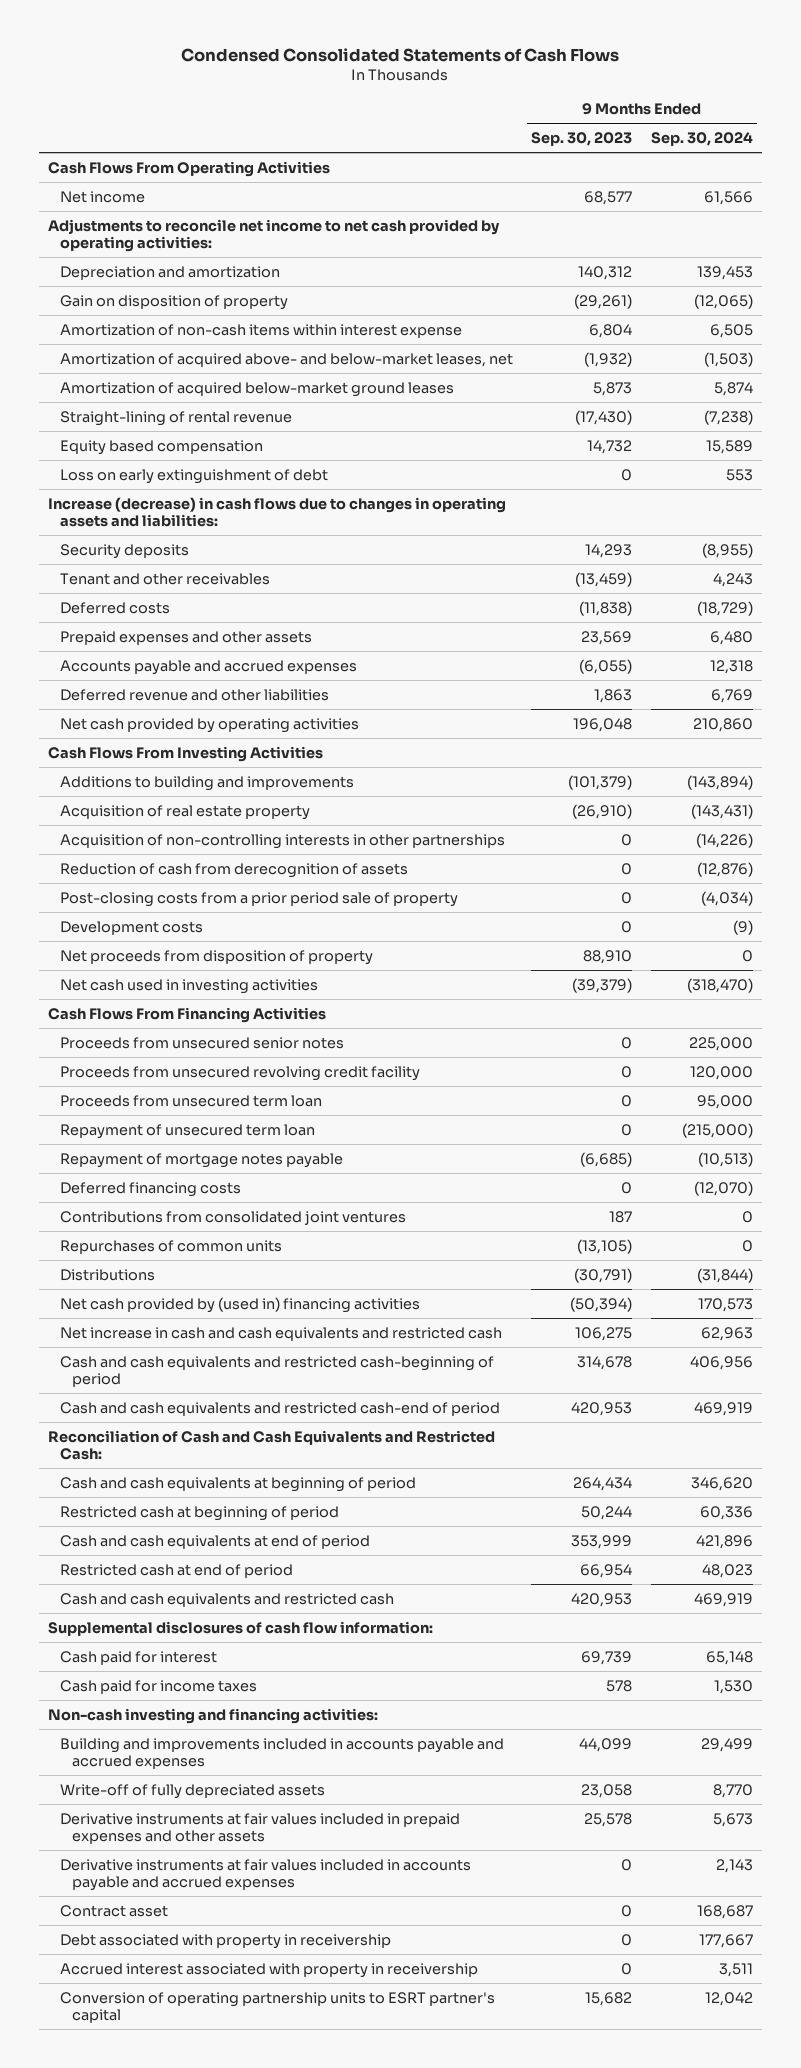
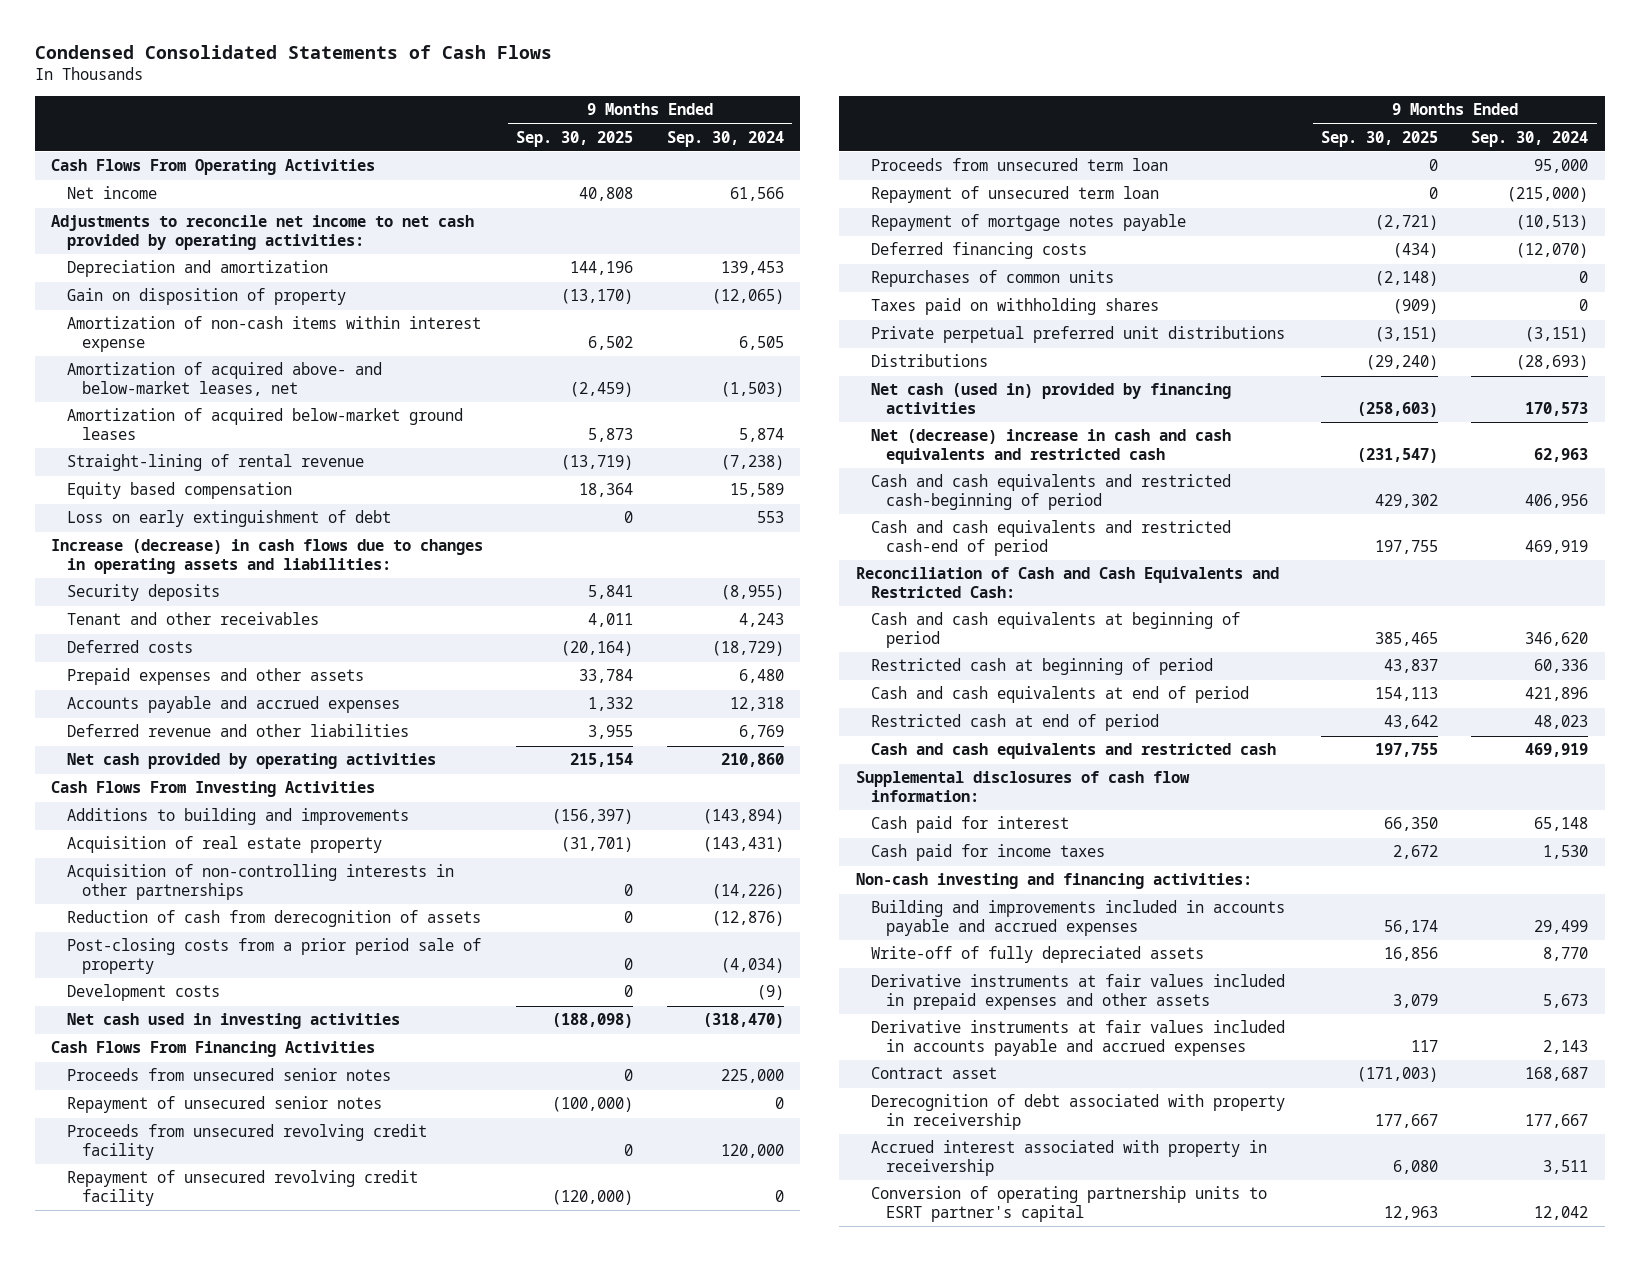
- | 9 Months Ended Sep. 30, 2023 | 9 Months Ended Sep. 30, 2024
+ | 9 Months Ended Sep. 30, 2025 | 9 Months Ended Sep. 30, 2024
- Net proceeds from disposition of property | 88,910 | 0
+ Repayment of unsecured senior notes | (100,000) | 0
+ Repayment of unsecured revolving credit facility | (120,000) | 0
- Contributions from consolidated joint ventures | 187 | 0
- Distributions | (30,791) | (31,844)
- Net cash provided by (used in) financing activities | (50,394) | 170,573
- Net increase in cash and cash equivalents and restricted cash | 106,275 | 62,963
+ Taxes paid on withholding shares | (909) | 0
+ Private perpetual preferred unit distributions | (3,151) | (3,151)
+ Distributions | (29,240) | (28,693)
+ Net cash (used in) provided by financing activities | (258,603) | 170,573
+ Net (decrease) increase in cash and cash equivalents and restricted cash | (231,547) | 62,963
- Debt associated with property in receivership | 0 | 177,667
+ Derecognition of debt associated with property in receivership | 177,667 | 177,667

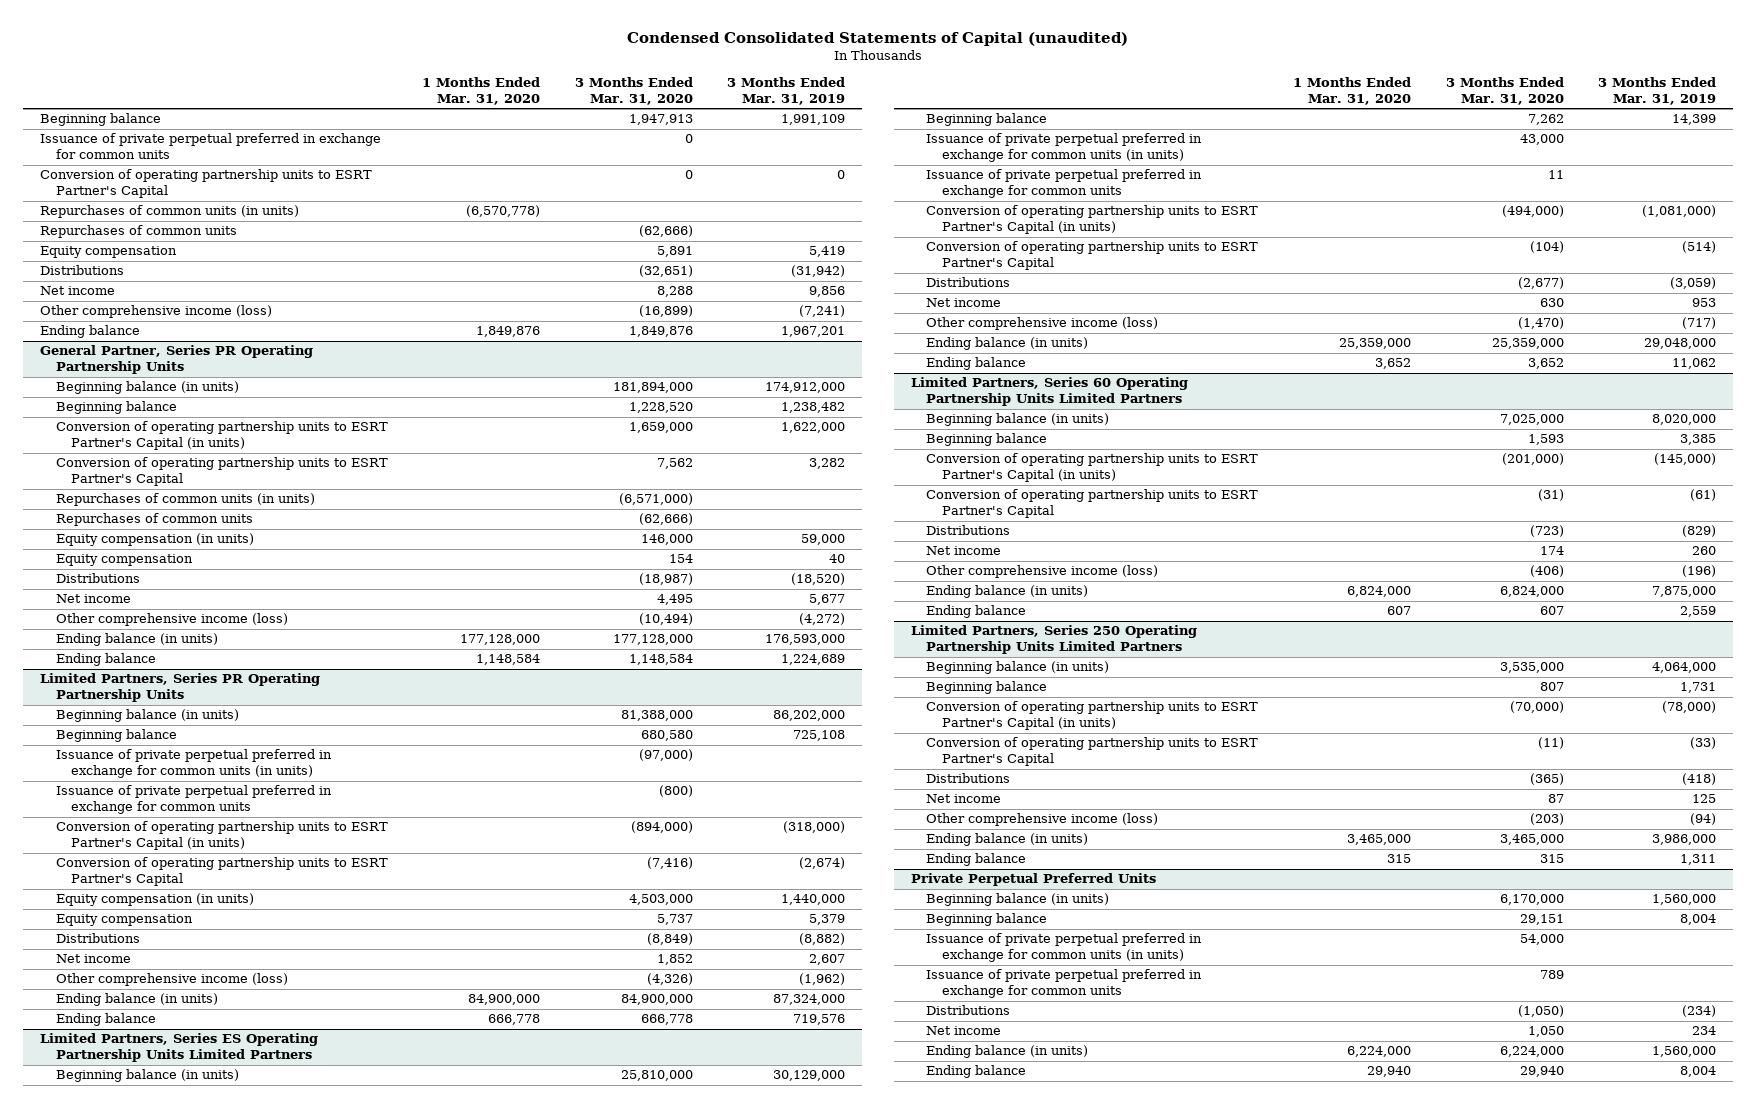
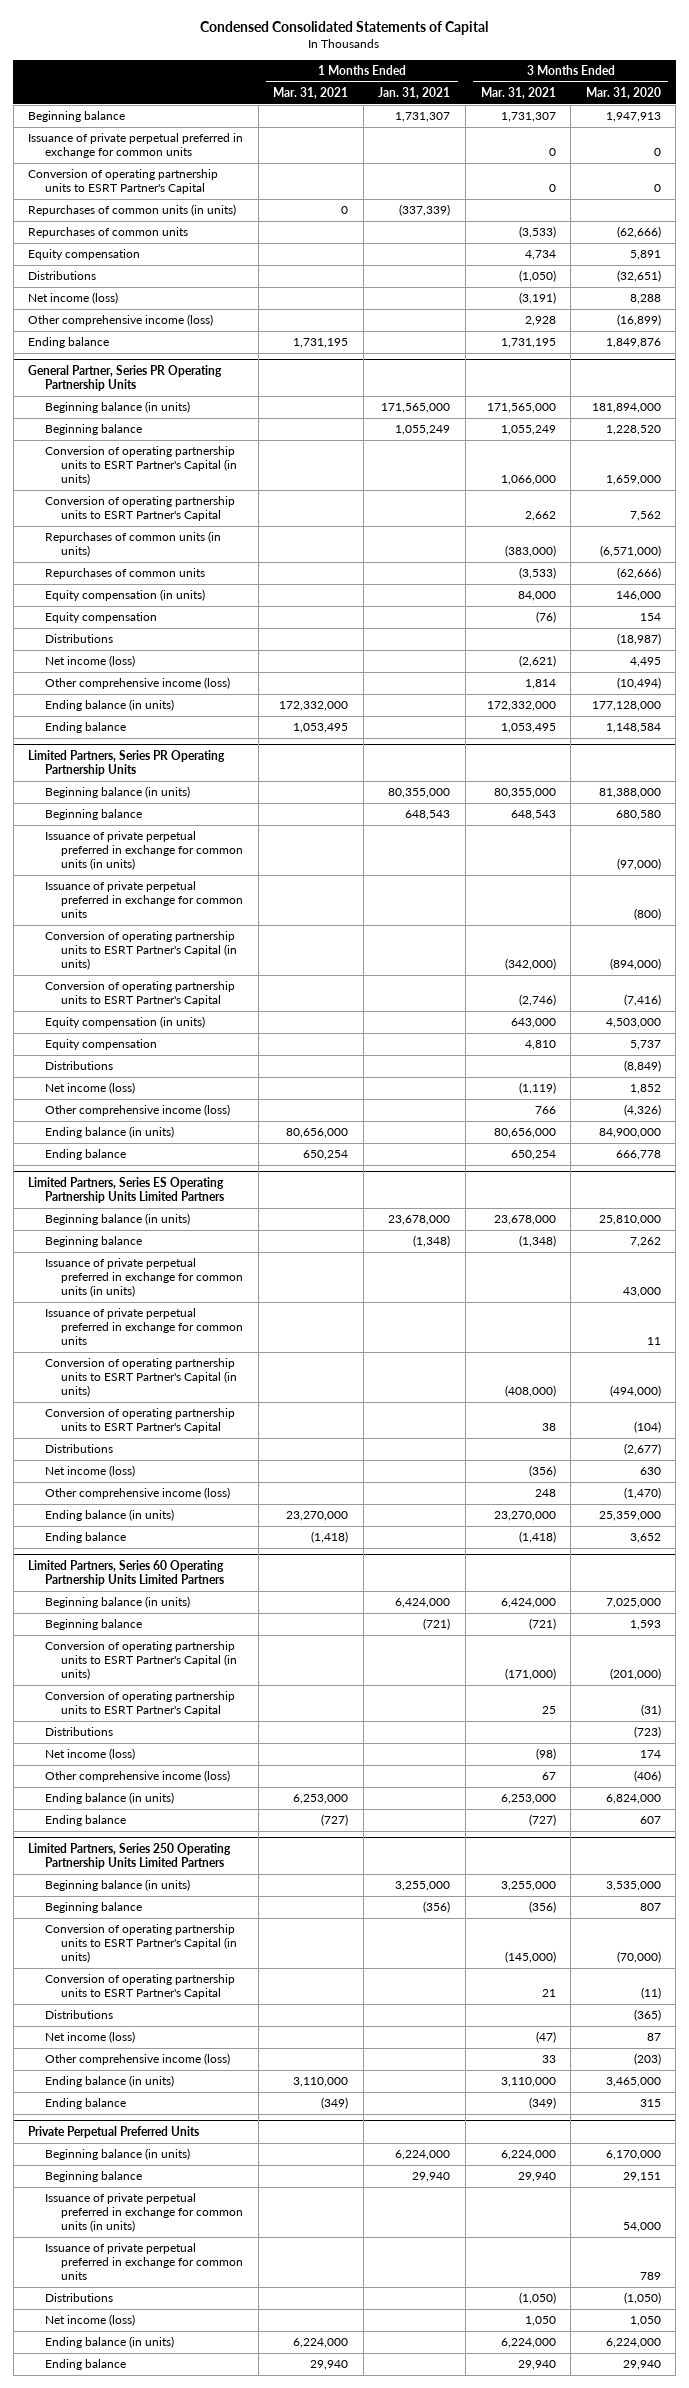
- Condensed Consolidated Statements of Capital (unaudited)
+ Condensed Consolidated Statements of Capital
- | 1 Months Ended Mar. 31, 2020 | 3 Months Ended Mar. 31, 2020 | 3 Months Ended Mar. 31, 2019
+ | 1 Months Ended Mar. 31, 2021 | 1 Months Ended Jan. 31, 2021 | 3 Months Ended Mar. 31, 2021 | 3 Months Ended Mar. 31, 2020
- Net income | | 8,288 | 9,856
+ Net income (loss) | | | (3,191) | 8,288
@ General Partner, Series PR Operating Partnership Units
- Net income | | 4,495 | 5,677
+ Net income (loss) | | | (2,621) | 4,495
@ Limited Partners, Series PR Operating Partnership Units
- Net income | | 1,852 | 2,607
+ Net income (loss) | | | (1,119) | 1,852
@ Limited Partners, Series ES Operating Partnership Units Limited Partners
- Net income | | 630 | 953
+ Net income (loss) | | | (356) | 630
@ Limited Partners, Series 60 Operating Partnership Units Limited Partners
- Net income | | 174 | 260
+ Net income (loss) | | | (98) | 174
@ Limited Partners, Series 250 Operating Partnership Units Limited Partners
- Net income | | 87 | 125
+ Net income (loss) | | | (47) | 87
@ Private Perpetual Preferred Units
- Net income | | 1,050 | 234
+ Net income (loss) | | | 1,050 | 1,050

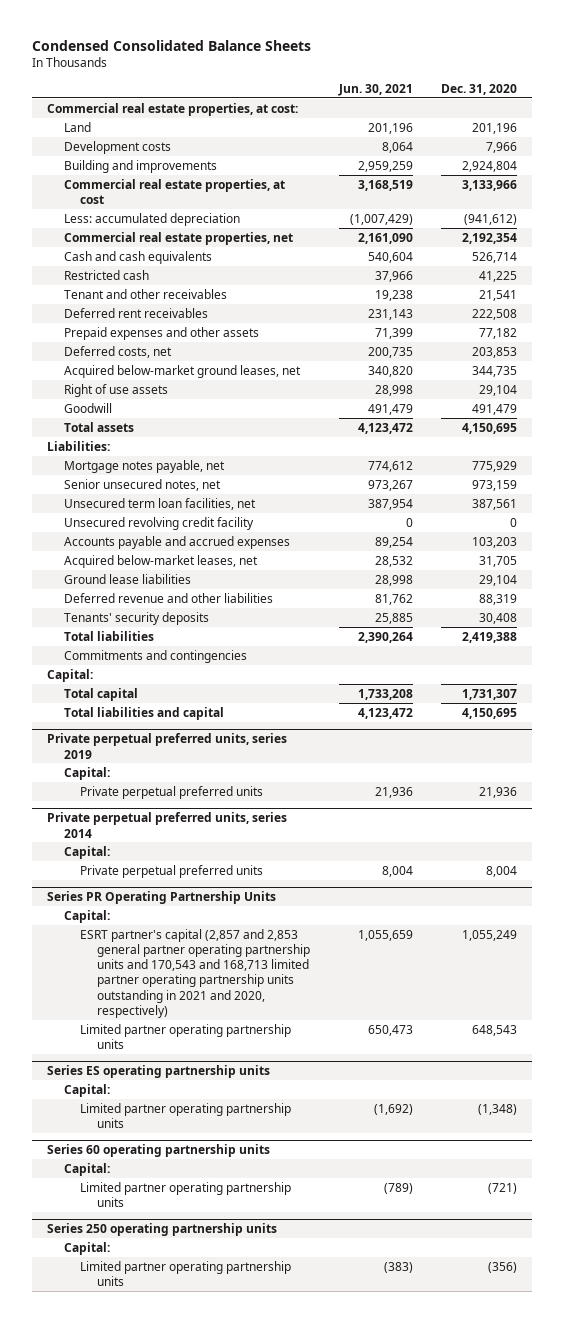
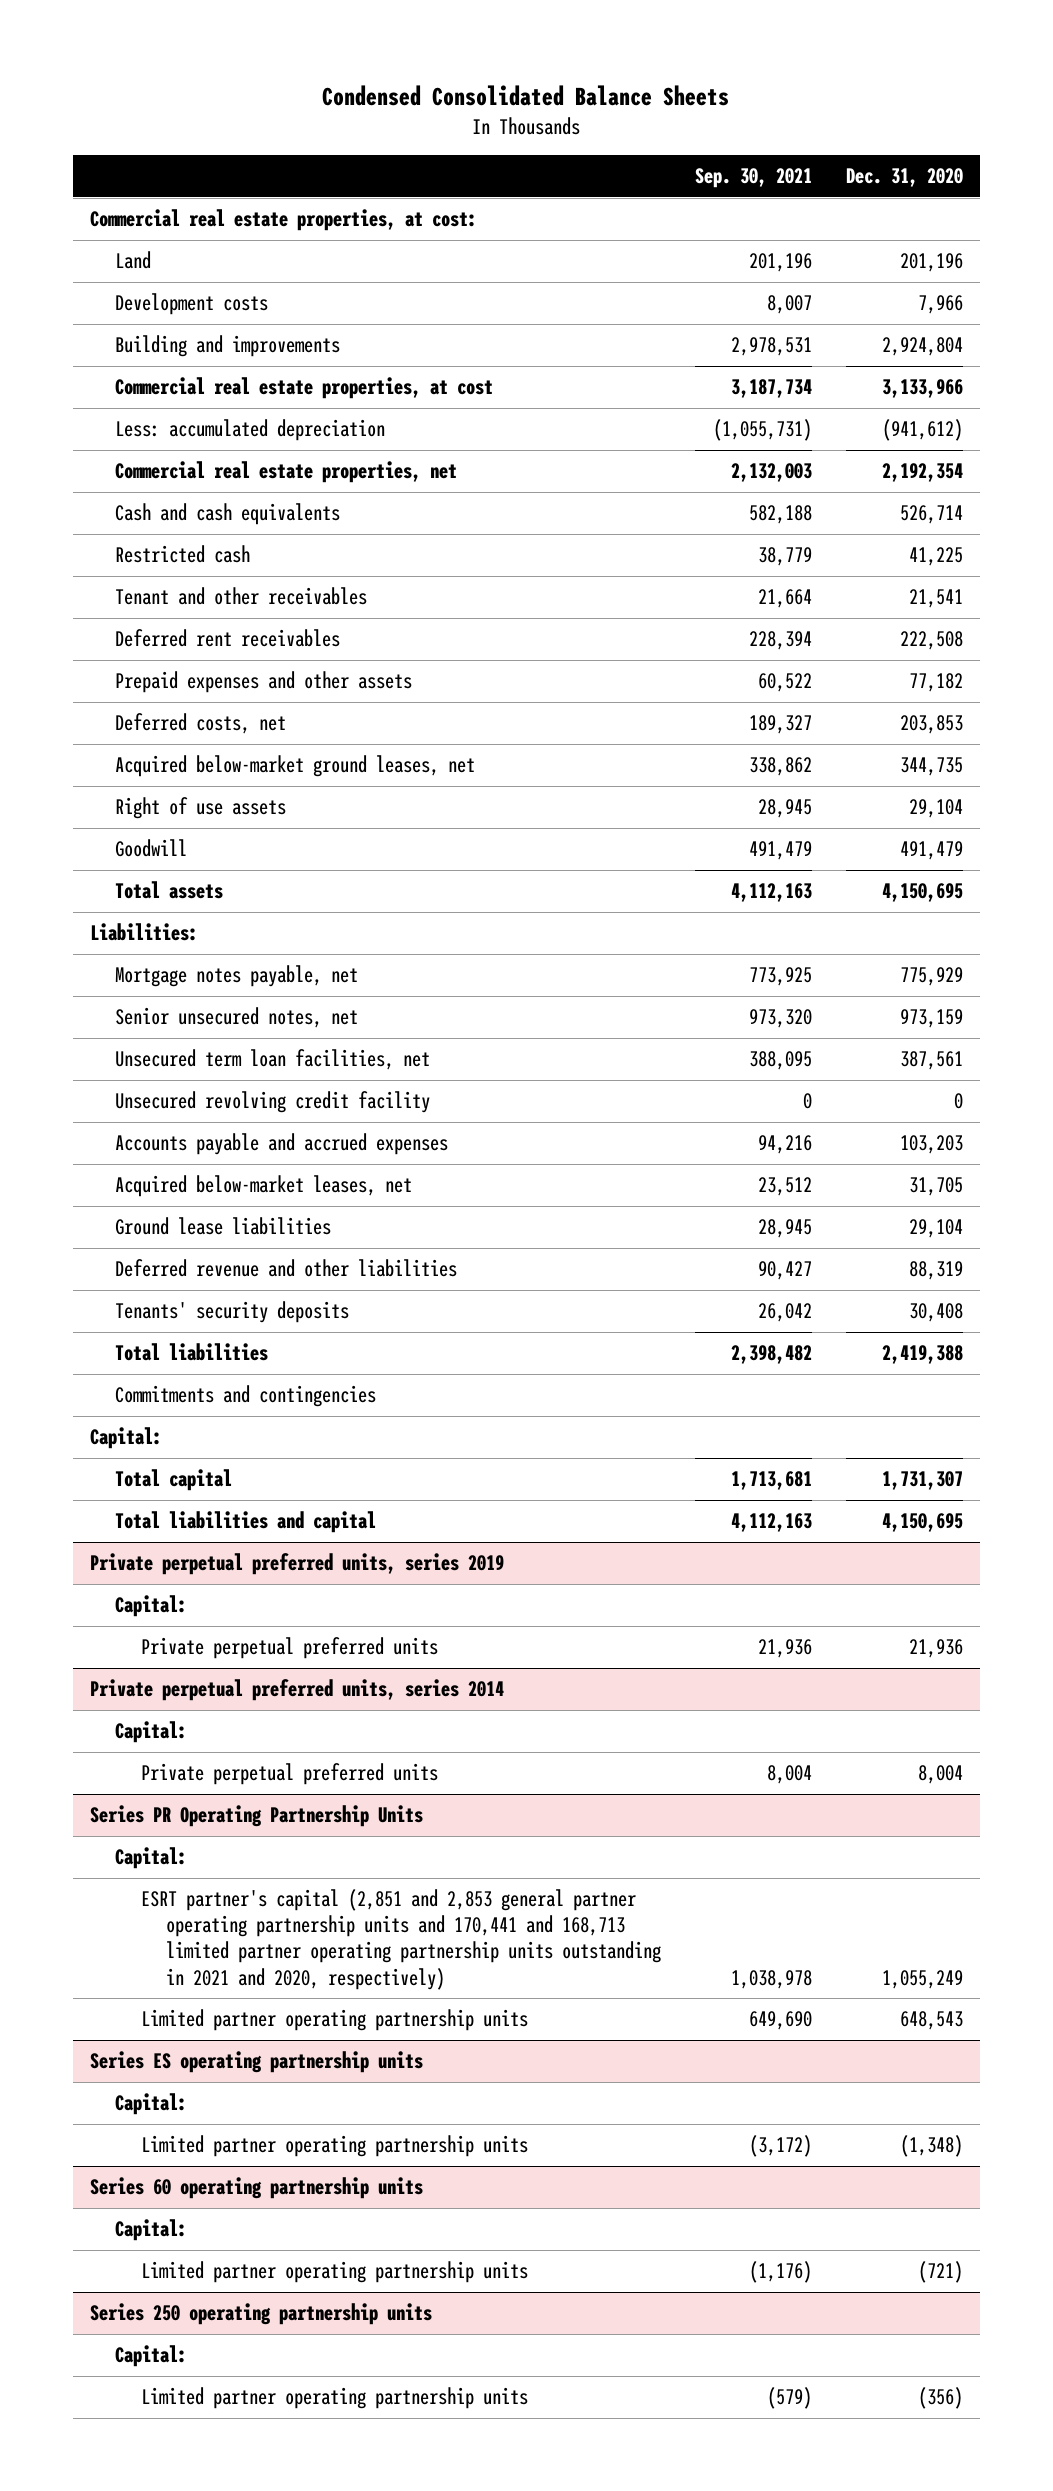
- | Jun. 30, 2021 | Dec. 31, 2020
+ | Sep. 30, 2021 | Dec. 31, 2020
@ Series PR Operating Partnership Units
- ESRT partner's capital (2,857 and 2,853 general partner operating partnership units and 170,543 and 168,713 limited partner operating partnership units outstanding in 2021 and 2020, respectively) | 1,055,659 | 1,055,249
+ ESRT partner's capital (2,851 and 2,853 general partner operating partnership units and 170,441 and 168,713 limited partner operating partnership units outstanding in 2021 and 2020, respectively) | 1,038,978 | 1,055,249

